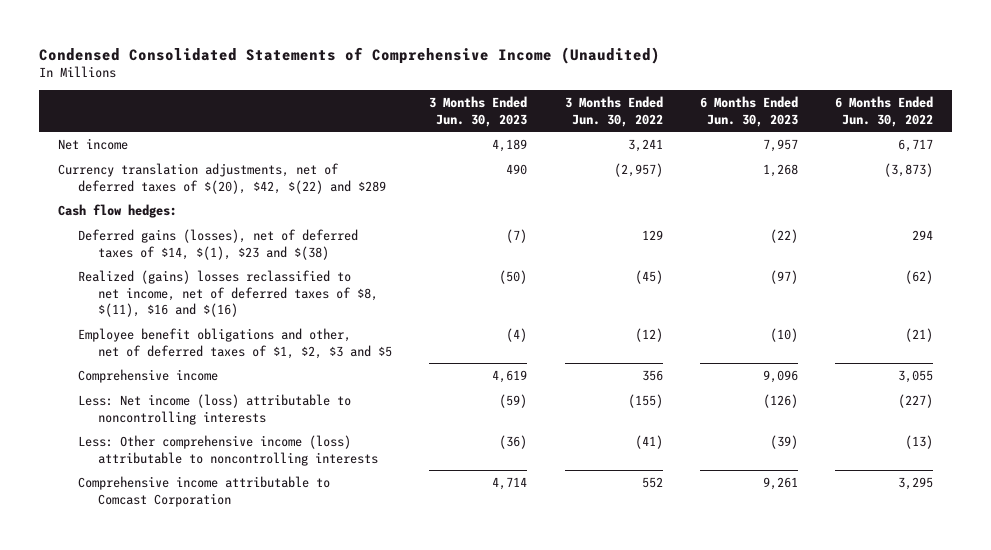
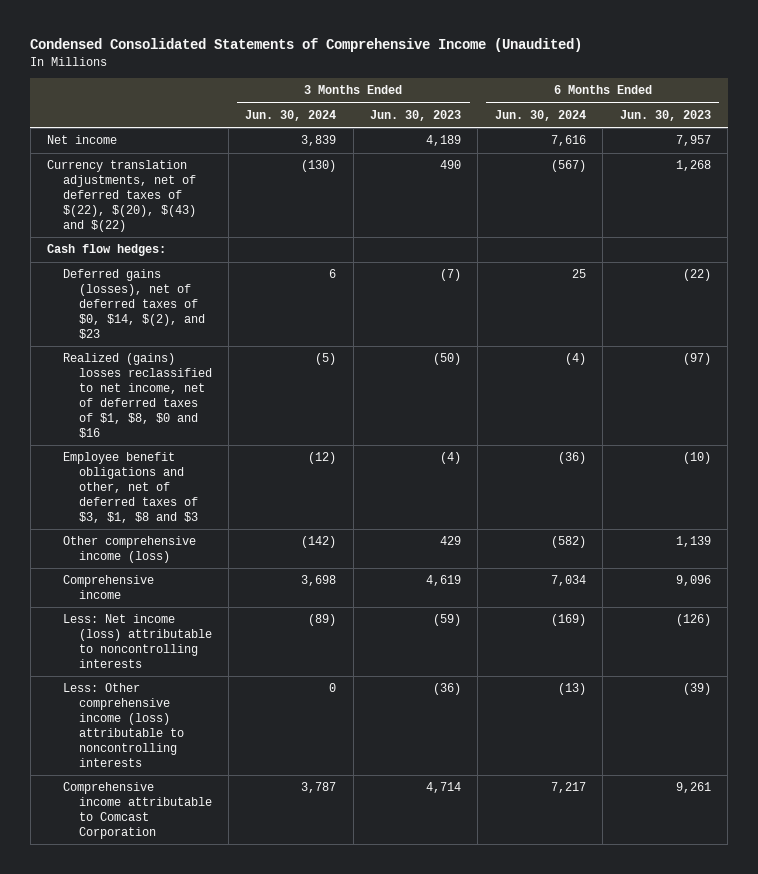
- | 3 Months Ended Jun. 30, 2023 | 3 Months Ended Jun. 30, 2022 | 6 Months Ended Jun. 30, 2023 | 6 Months Ended Jun. 30, 2022
+ | 3 Months Ended Jun. 30, 2024 | 3 Months Ended Jun. 30, 2023 | 6 Months Ended Jun. 30, 2024 | 6 Months Ended Jun. 30, 2023
- Currency translation adjustments, net of deferred taxes of $(20), $42, $(22) and $289 | 490 | (2,957) | 1,268 | (3,873)
+ Currency translation adjustments, net of deferred taxes of $(22), $(20), $(43) and $(22) | (130) | 490 | (567) | 1,268
- Deferred gains (losses), net of deferred taxes of $14, $(1), $23 and $(38) | (7) | 129 | (22) | 294
- Realized (gains) losses reclassified to net income, net of deferred taxes of $8, $(11), $16 and $(16) | (50) | (45) | (97) | (62)
- Employee benefit obligations and other, net of deferred taxes of $1, $2, $3 and $5 | (4) | (12) | (10) | (21)
+ Deferred gains (losses), net of deferred taxes of $0, $14, $(2), and $23 | 6 | (7) | 25 | (22)
+ Realized (gains) losses reclassified to net income, net of deferred taxes of $1, $8, $0 and $16 | (5) | (50) | (4) | (97)
+ Employee benefit obligations and other, net of deferred taxes of $3, $1, $8 and $3 | (12) | (4) | (36) | (10)
+ Other comprehensive income (loss) | (142) | 429 | (582) | 1,139

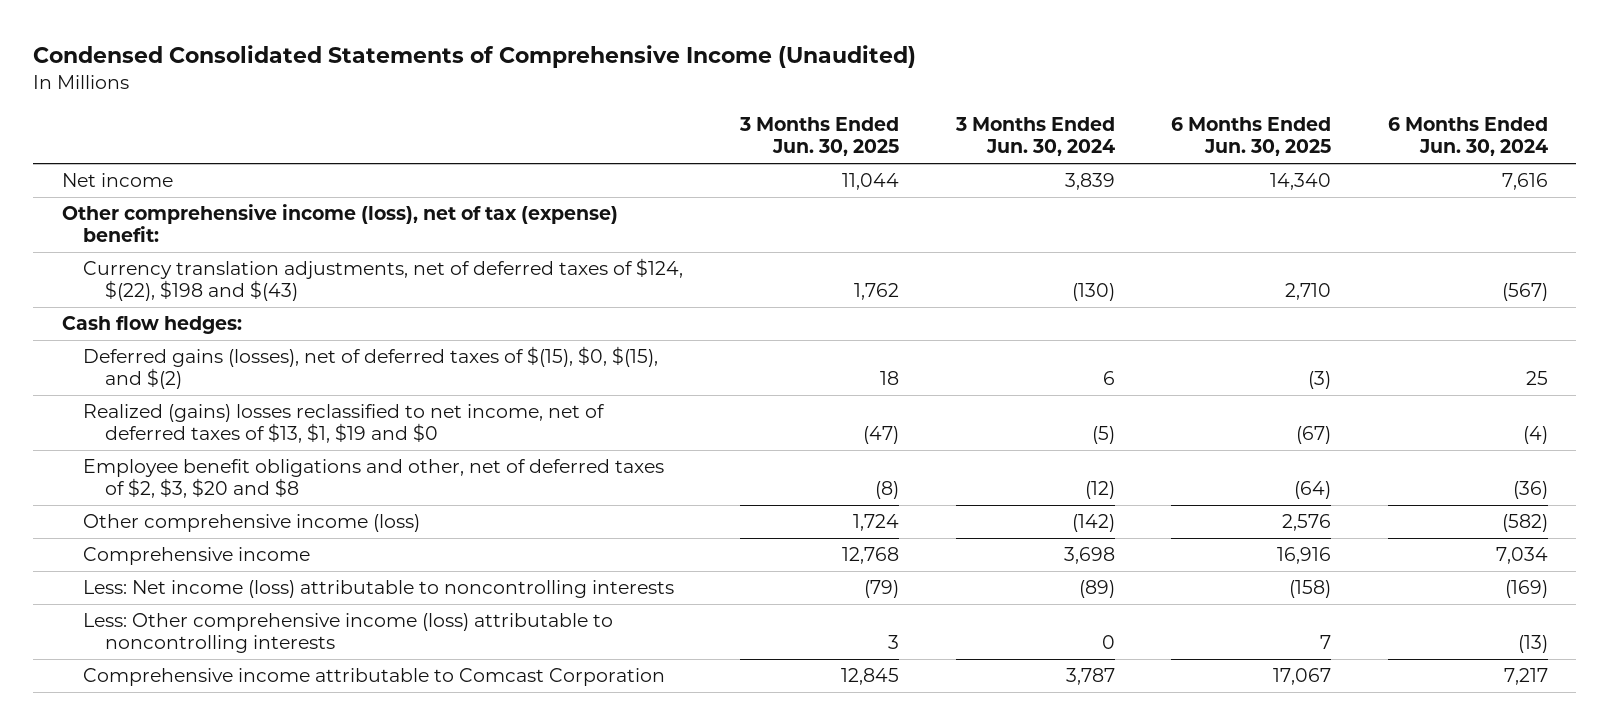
- | 3 Months Ended Jun. 30, 2024 | 3 Months Ended Jun. 30, 2023 | 6 Months Ended Jun. 30, 2024 | 6 Months Ended Jun. 30, 2023
+ | 3 Months Ended Jun. 30, 2025 | 3 Months Ended Jun. 30, 2024 | 6 Months Ended Jun. 30, 2025 | 6 Months Ended Jun. 30, 2024
- Currency translation adjustments, net of deferred taxes of $(22), $(20), $(43) and $(22) | (130) | 490 | (567) | 1,268
+ Other comprehensive income (loss), net of tax (expense) benefit:
+ Currency translation adjustments, net of deferred taxes of $124, $(22), $198 and $(43) | 1,762 | (130) | 2,710 | (567)
- Deferred gains (losses), net of deferred taxes of $0, $14, $(2), and $23 | 6 | (7) | 25 | (22)
- Realized (gains) losses reclassified to net income, net of deferred taxes of $1, $8, $0 and $16 | (5) | (50) | (4) | (97)
- Employee benefit obligations and other, net of deferred taxes of $3, $1, $8 and $3 | (12) | (4) | (36) | (10)
+ Deferred gains (losses), net of deferred taxes of $(15), $0, $(15), and $(2) | 18 | 6 | (3) | 25
+ Realized (gains) losses reclassified to net income, net of deferred taxes of $13, $1, $19 and $0 | (47) | (5) | (67) | (4)
+ Employee benefit obligations and other, net of deferred taxes of $2, $3, $20 and $8 | (8) | (12) | (64) | (36)

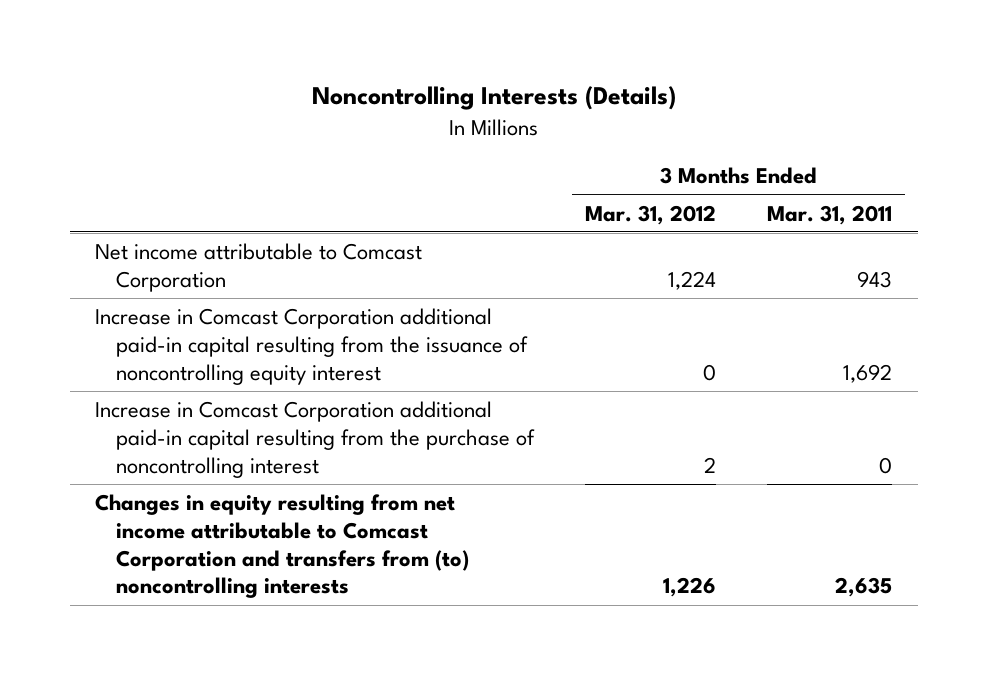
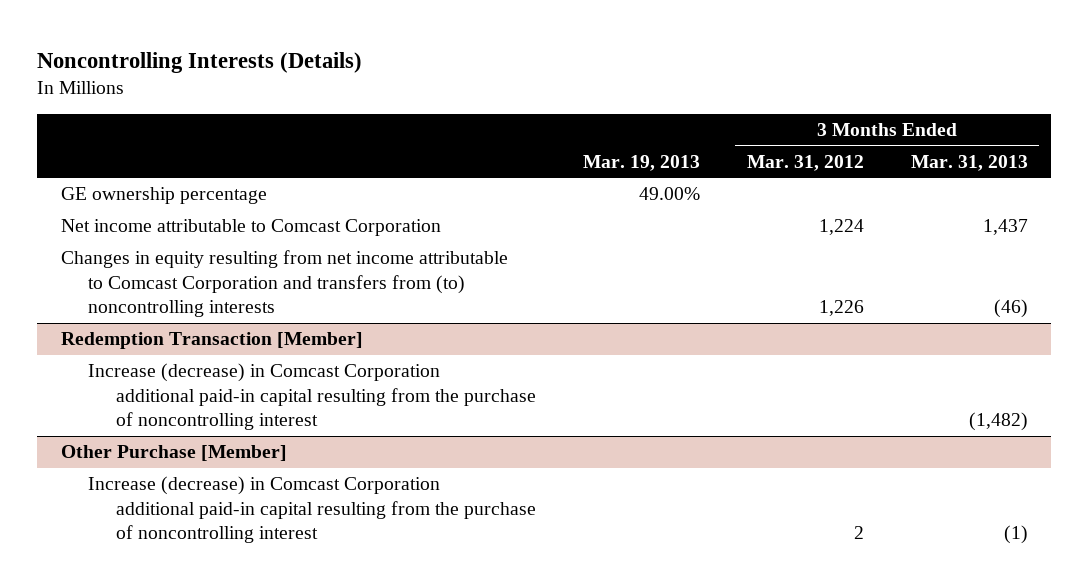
- | 3 Months Ended Mar. 31, 2012 | 3 Months Ended Mar. 31, 2011
+ | Mar. 19, 2013 | 3 Months Ended Mar. 31, 2012 | 3 Months Ended Mar. 31, 2013
+ GE ownership percentage | 49.00% | |
- Increase in Comcast Corporation additional paid-in capital resulting from the issuance of noncontrolling equity interest | 0 | 1,692
- Increase in Comcast Corporation additional paid-in capital resulting from the purchase of noncontrolling interest | 2 | 0
+ Redemption Transaction [Member]
+ Increase (decrease) in Comcast Corporation additional paid-in capital resulting from the purchase of noncontrolling interest | | | (1,482)
+ Other Purchase [Member]
+ Increase (decrease) in Comcast Corporation additional paid-in capital resulting from the purchase of noncontrolling interest | | 2 | (1)

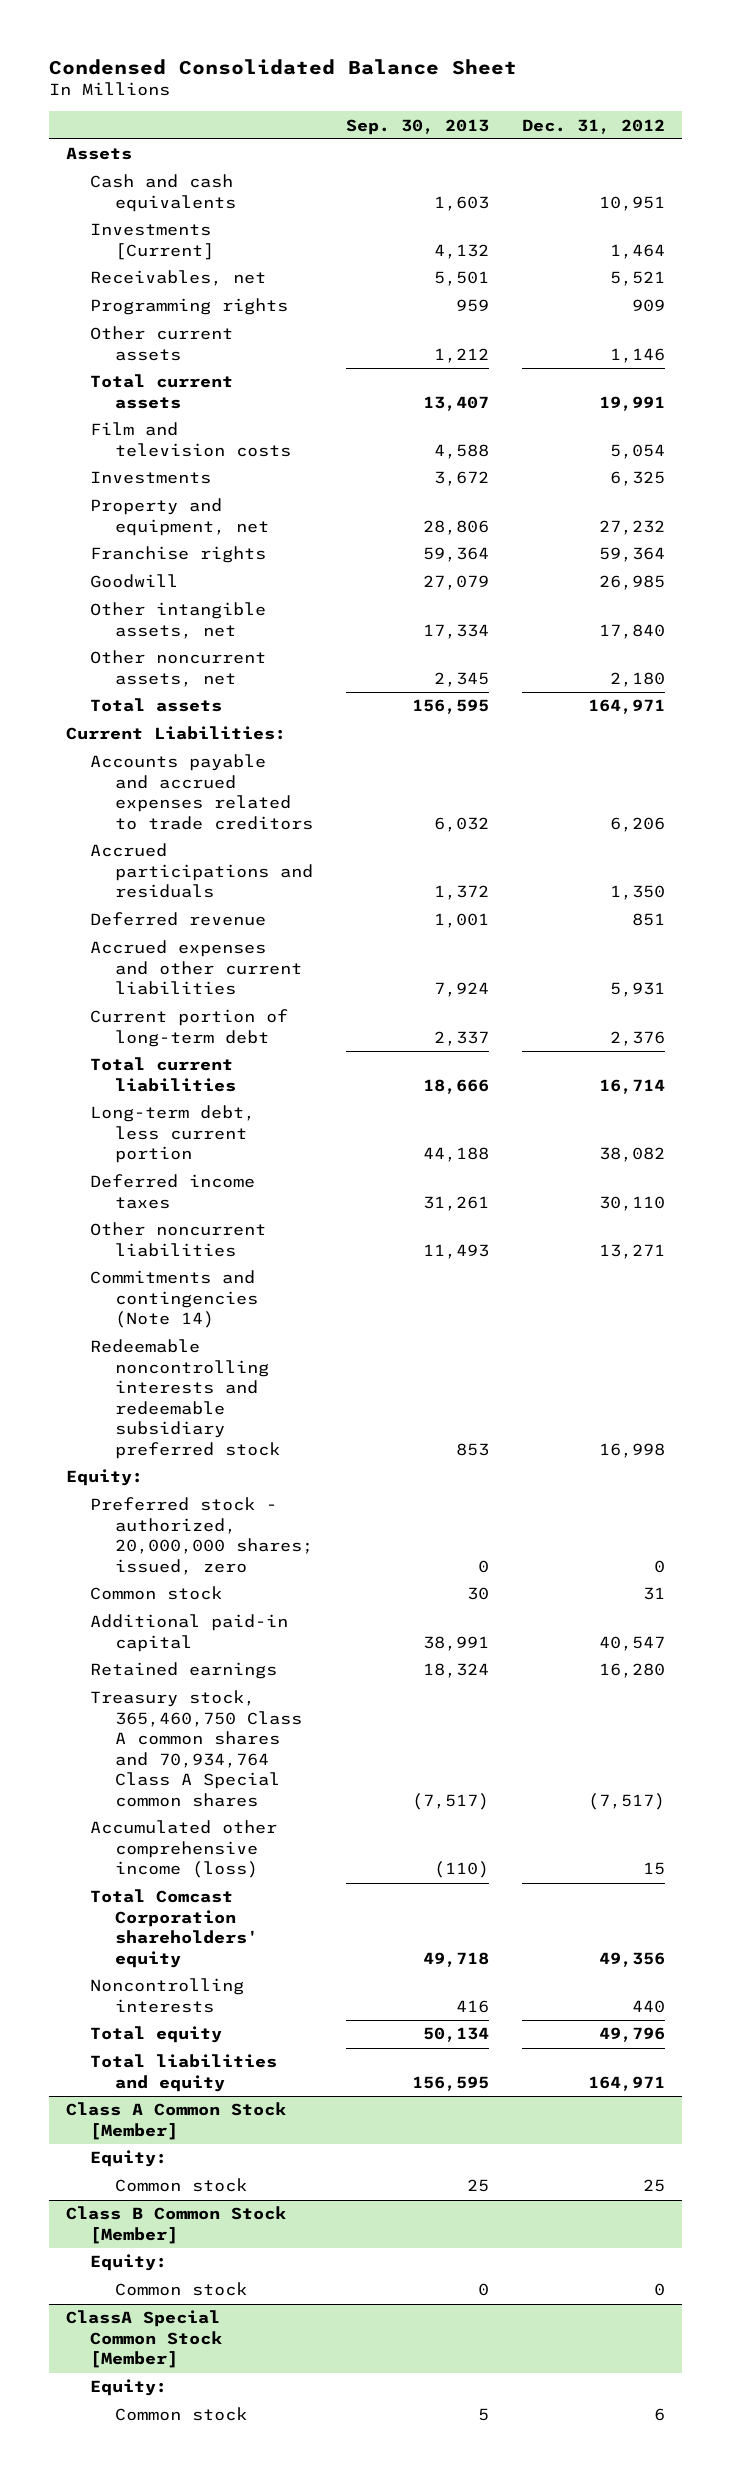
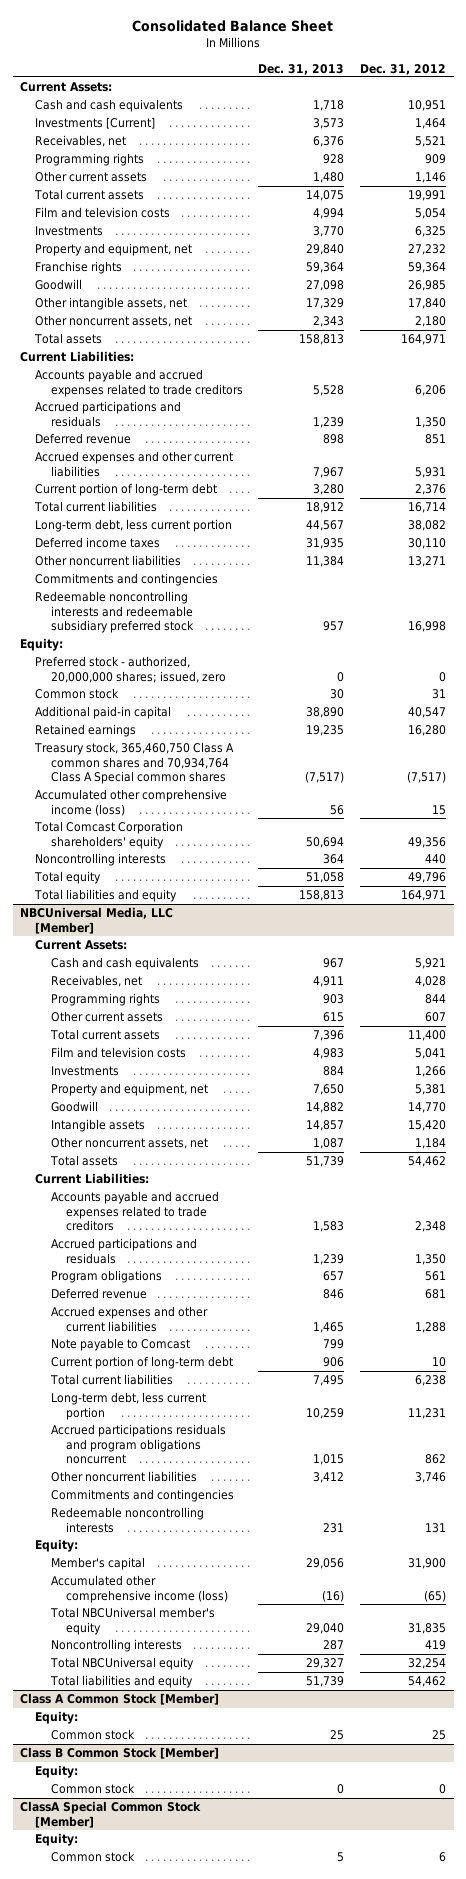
- Condensed Consolidated Balance Sheet
+ Consolidated Balance Sheet
- | Sep. 30, 2013 | Dec. 31, 2012
+ | Dec. 31, 2013 | Dec. 31, 2012
- Assets
+ Current Assets:
- Commitments and contingencies (Note 14)
+ Commitments and contingencies
+ NBCUniversal Media, LLC [Member]
+ Current Assets:
+ Cash and cash equivalents | 967 | 5,921
+ Receivables, net | 4,911 | 4,028
+ Programming rights | 903 | 844
+ Other current assets | 615 | 607
+ Total current assets | 7,396 | 11,400
+ Film and television costs | 4,983 | 5,041
+ Investments | 884 | 1,266
+ Property and equipment, net | 7,650 | 5,381
+ Goodwill | 14,882 | 14,770
+ Intangible assets | 14,857 | 15,420
+ Other noncurrent assets, net | 1,087 | 1,184
+ Total assets | 51,739 | 54,462
+ Current Liabilities:
+ Accounts payable and accrued expenses related to trade creditors | 1,583 | 2,348
+ Accrued participations and residuals | 1,239 | 1,350
+ Program obligations | 657 | 561
+ Deferred revenue | 846 | 681
+ Accrued expenses and other current liabilities | 1,465 | 1,288
+ Note payable to Comcast | 799 |
+ Current portion of long-term debt | 906 | 10
+ Total current liabilities | 7,495 | 6,238
+ Long-term debt, less current portion | 10,259 | 11,231
+ Accrued participations residuals and program obligations noncurrent | 1,015 | 862
+ Other noncurrent liabilities | 3,412 | 3,746
+ Commitments and contingencies
+ Redeemable noncontrolling interests | 231 | 131
+ Equity:
+ Member's capital | 29,056 | 31,900
+ Accumulated other comprehensive income (loss) | (16) | (65)
+ Total NBCUniversal member's equity | 29,040 | 31,835
+ Noncontrolling interests | 287 | 419
+ Total NBCUniversal equity | 29,327 | 32,254
+ Total liabilities and equity | 51,739 | 54,462

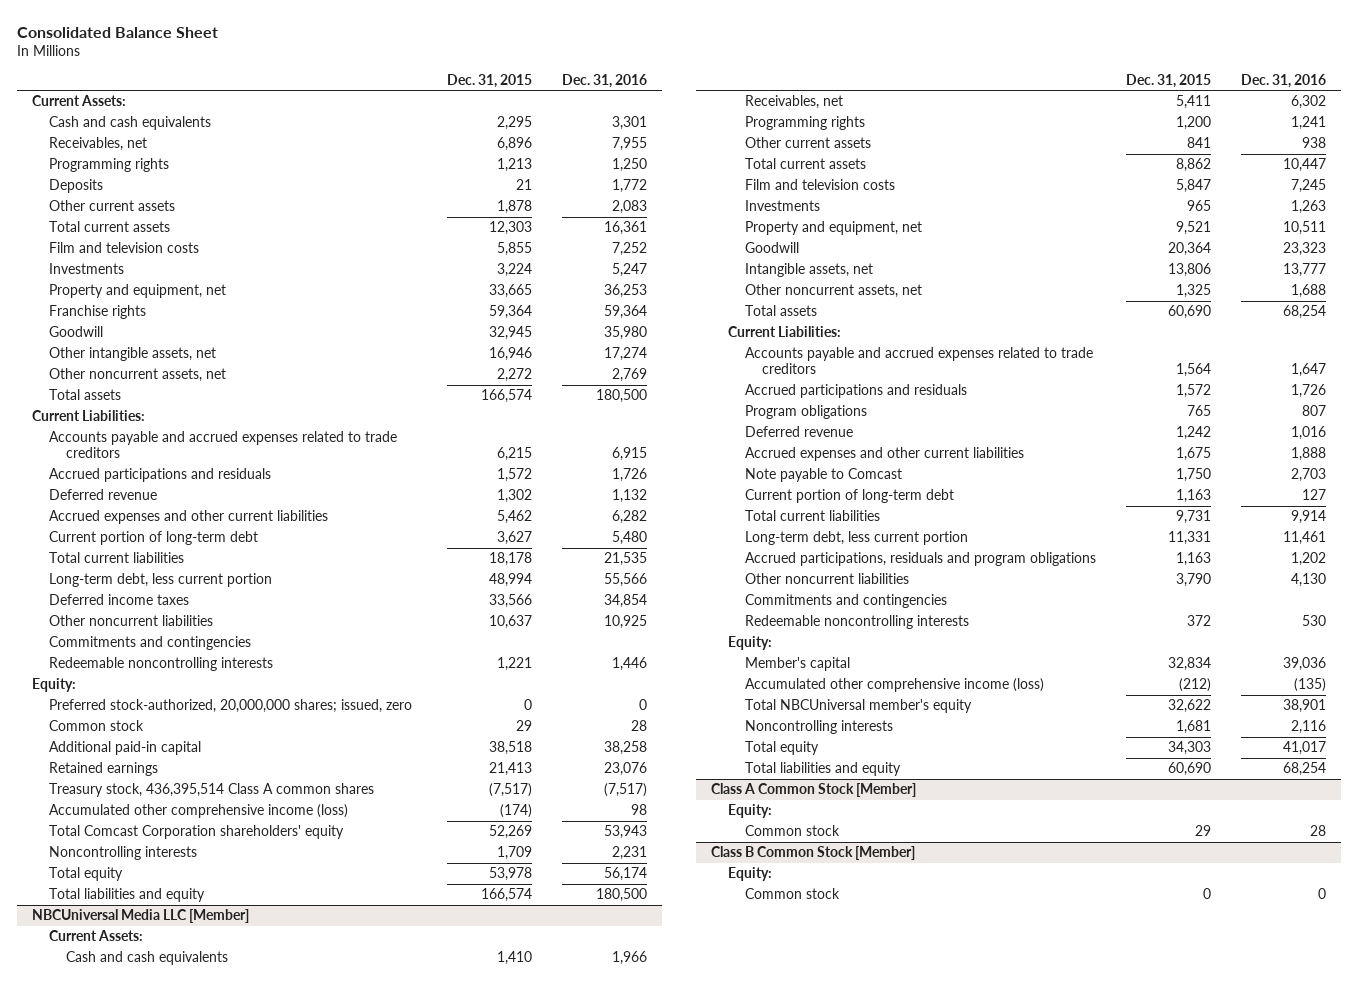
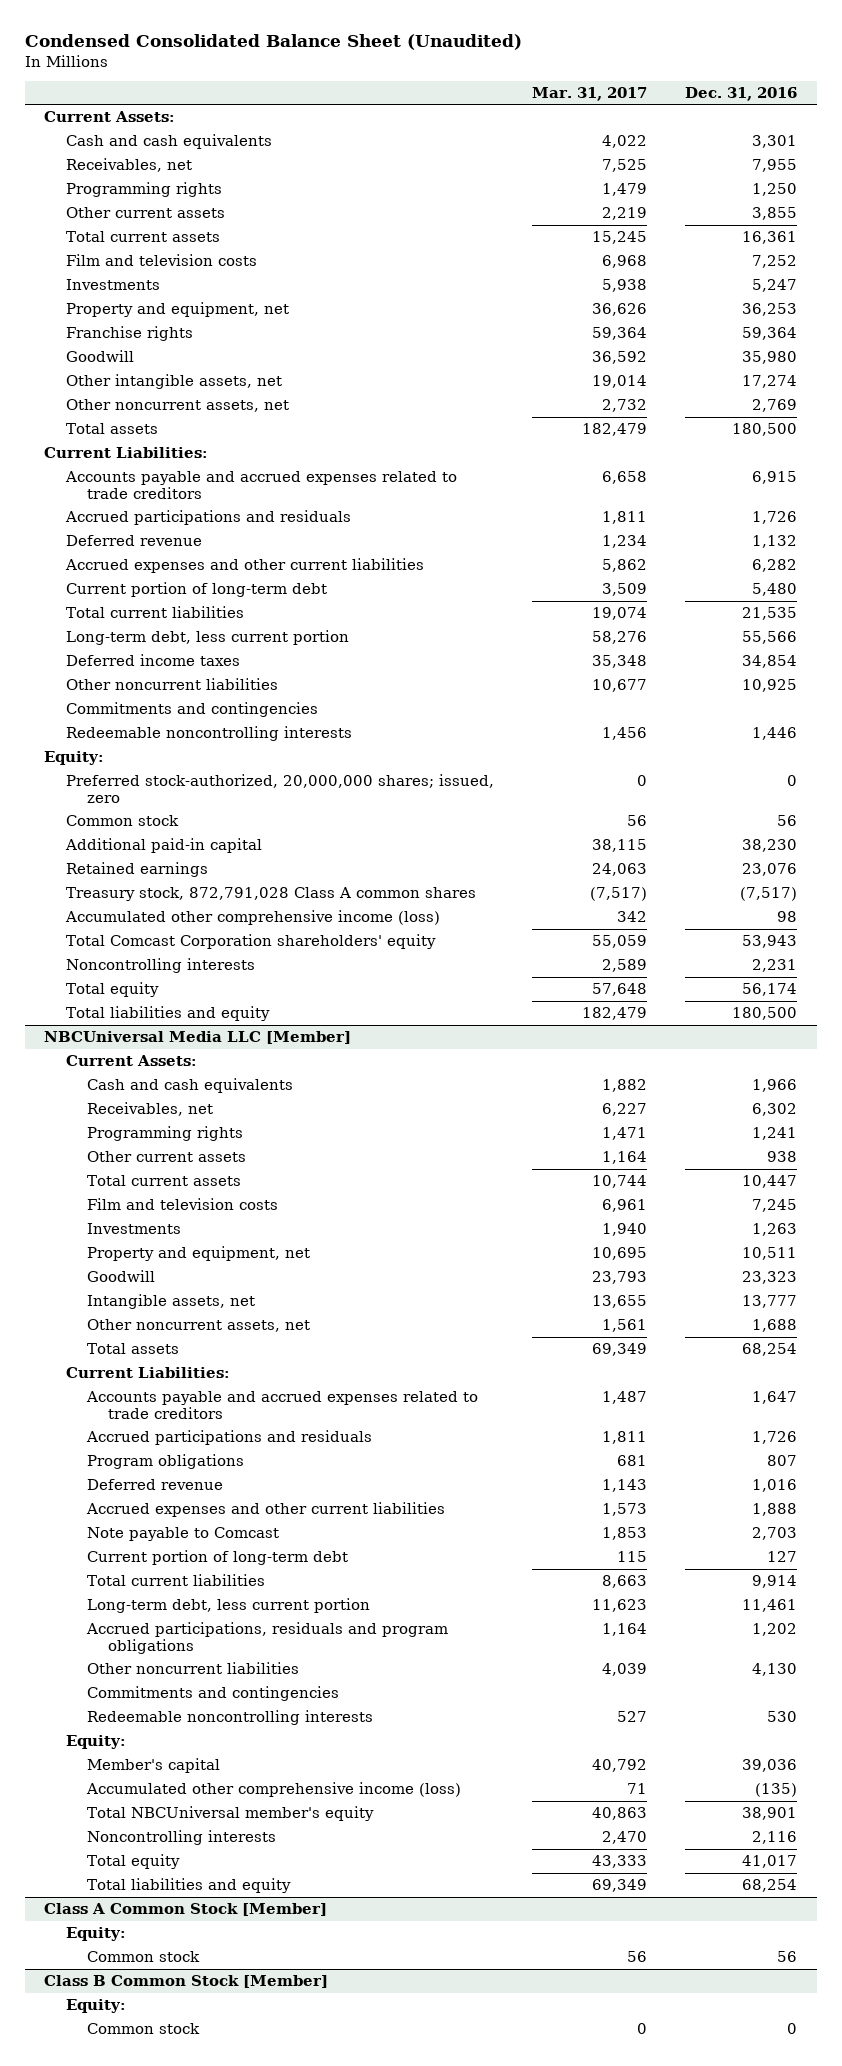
- Consolidated Balance Sheet
+ Condensed Consolidated Balance Sheet (Unaudited)
- | Dec. 31, 2015 | Dec. 31, 2016
+ | Mar. 31, 2017 | Dec. 31, 2016
- Deposits | 21 | 1,772
- Other current assets | 1,878 | 2,083
+ Other current assets | 2,219 | 3,855
- Common stock | 29 | 28
- Additional paid-in capital | 38,518 | 38,258
+ Common stock | 56 | 56
+ Additional paid-in capital | 38,115 | 38,230
- Treasury stock, 436,395,514 Class A common shares | (7,517) | (7,517)
+ Treasury stock, 872,791,028 Class A common shares | (7,517) | (7,517)
@ Class A Common Stock [Member]
- Common stock | 29 | 28
+ Common stock | 56 | 56

